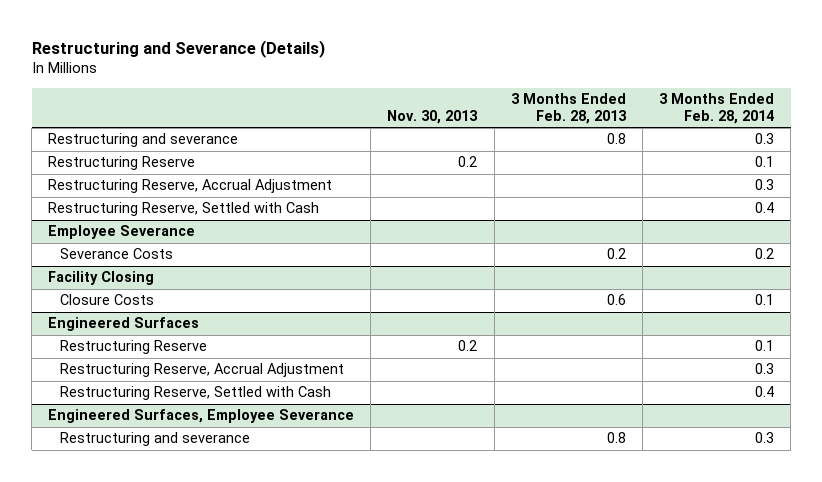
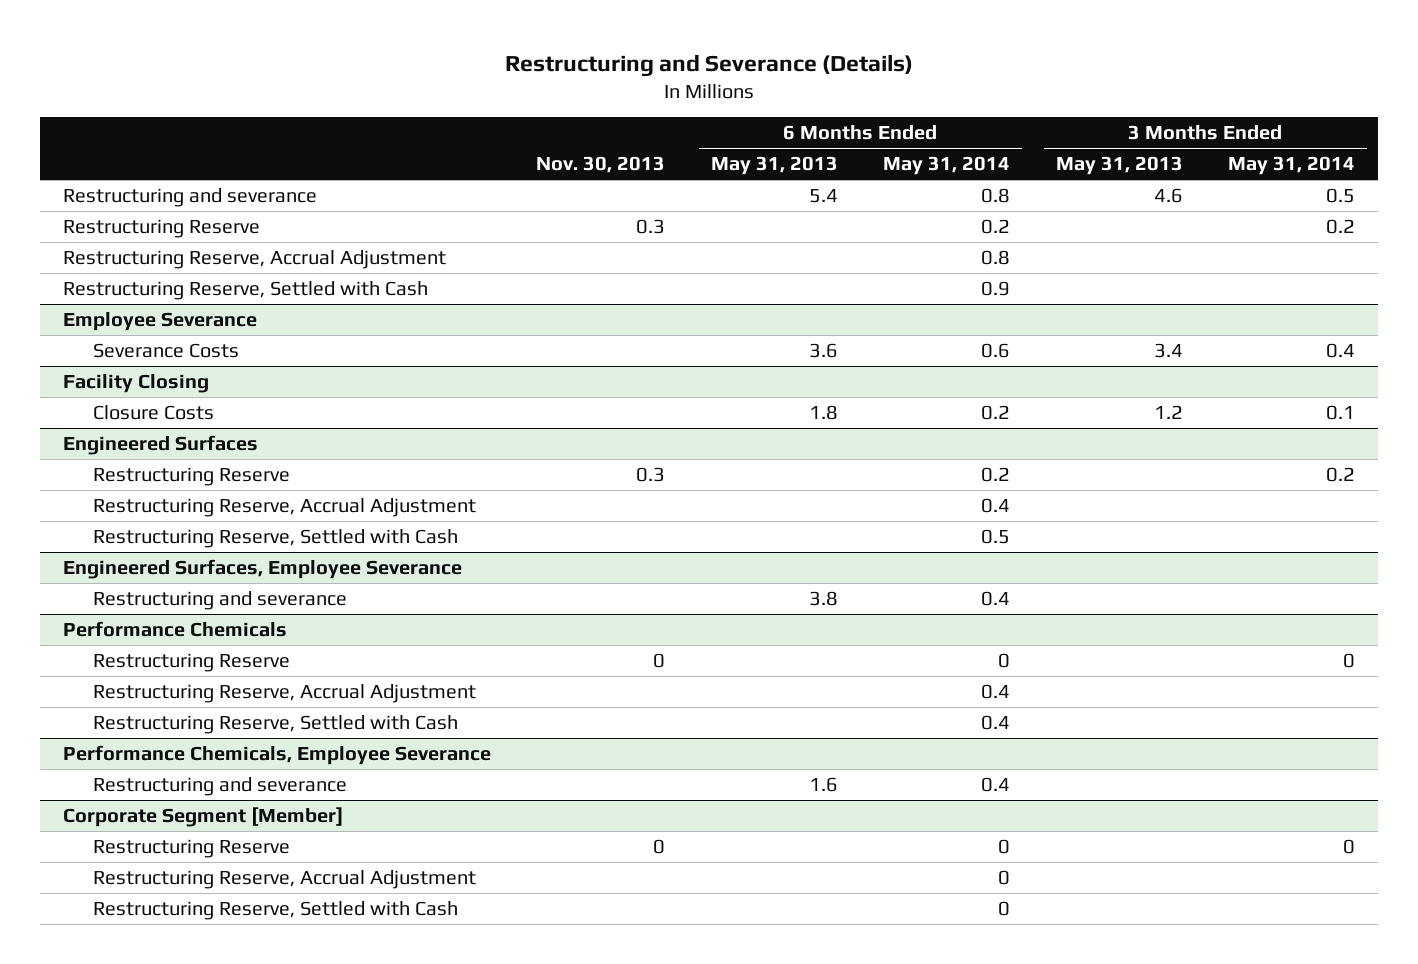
- | Nov. 30, 2013 | 3 Months Ended Feb. 28, 2013 | 3 Months Ended Feb. 28, 2014
+ | Nov. 30, 2013 | 6 Months Ended May 31, 2013 | 6 Months Ended May 31, 2014 | 3 Months Ended May 31, 2013 | 3 Months Ended May 31, 2014
- Restructuring Reserve | 0.2 | | 0.1
+ Restructuring Reserve | 0.3 | | 0.2 | | 0.2
@ Engineered Surfaces
- Restructuring Reserve | 0.2 | | 0.1
+ Restructuring Reserve | 0.3 | | 0.2 | | 0.2
+ Performance Chemicals
+ Restructuring Reserve | 0 | | 0 | | 0
+ Restructuring Reserve, Accrual Adjustment | | | 0.4 | |
+ Restructuring Reserve, Settled with Cash | | | 0.4 | |
+ Performance Chemicals, Employee Severance
+ Restructuring and severance | | 1.6 | 0.4 | |
+ Corporate Segment [Member]
+ Restructuring Reserve | 0 | | 0 | | 0
+ Restructuring Reserve, Accrual Adjustment | | | 0 | |
+ Restructuring Reserve, Settled with Cash | | | 0 | |

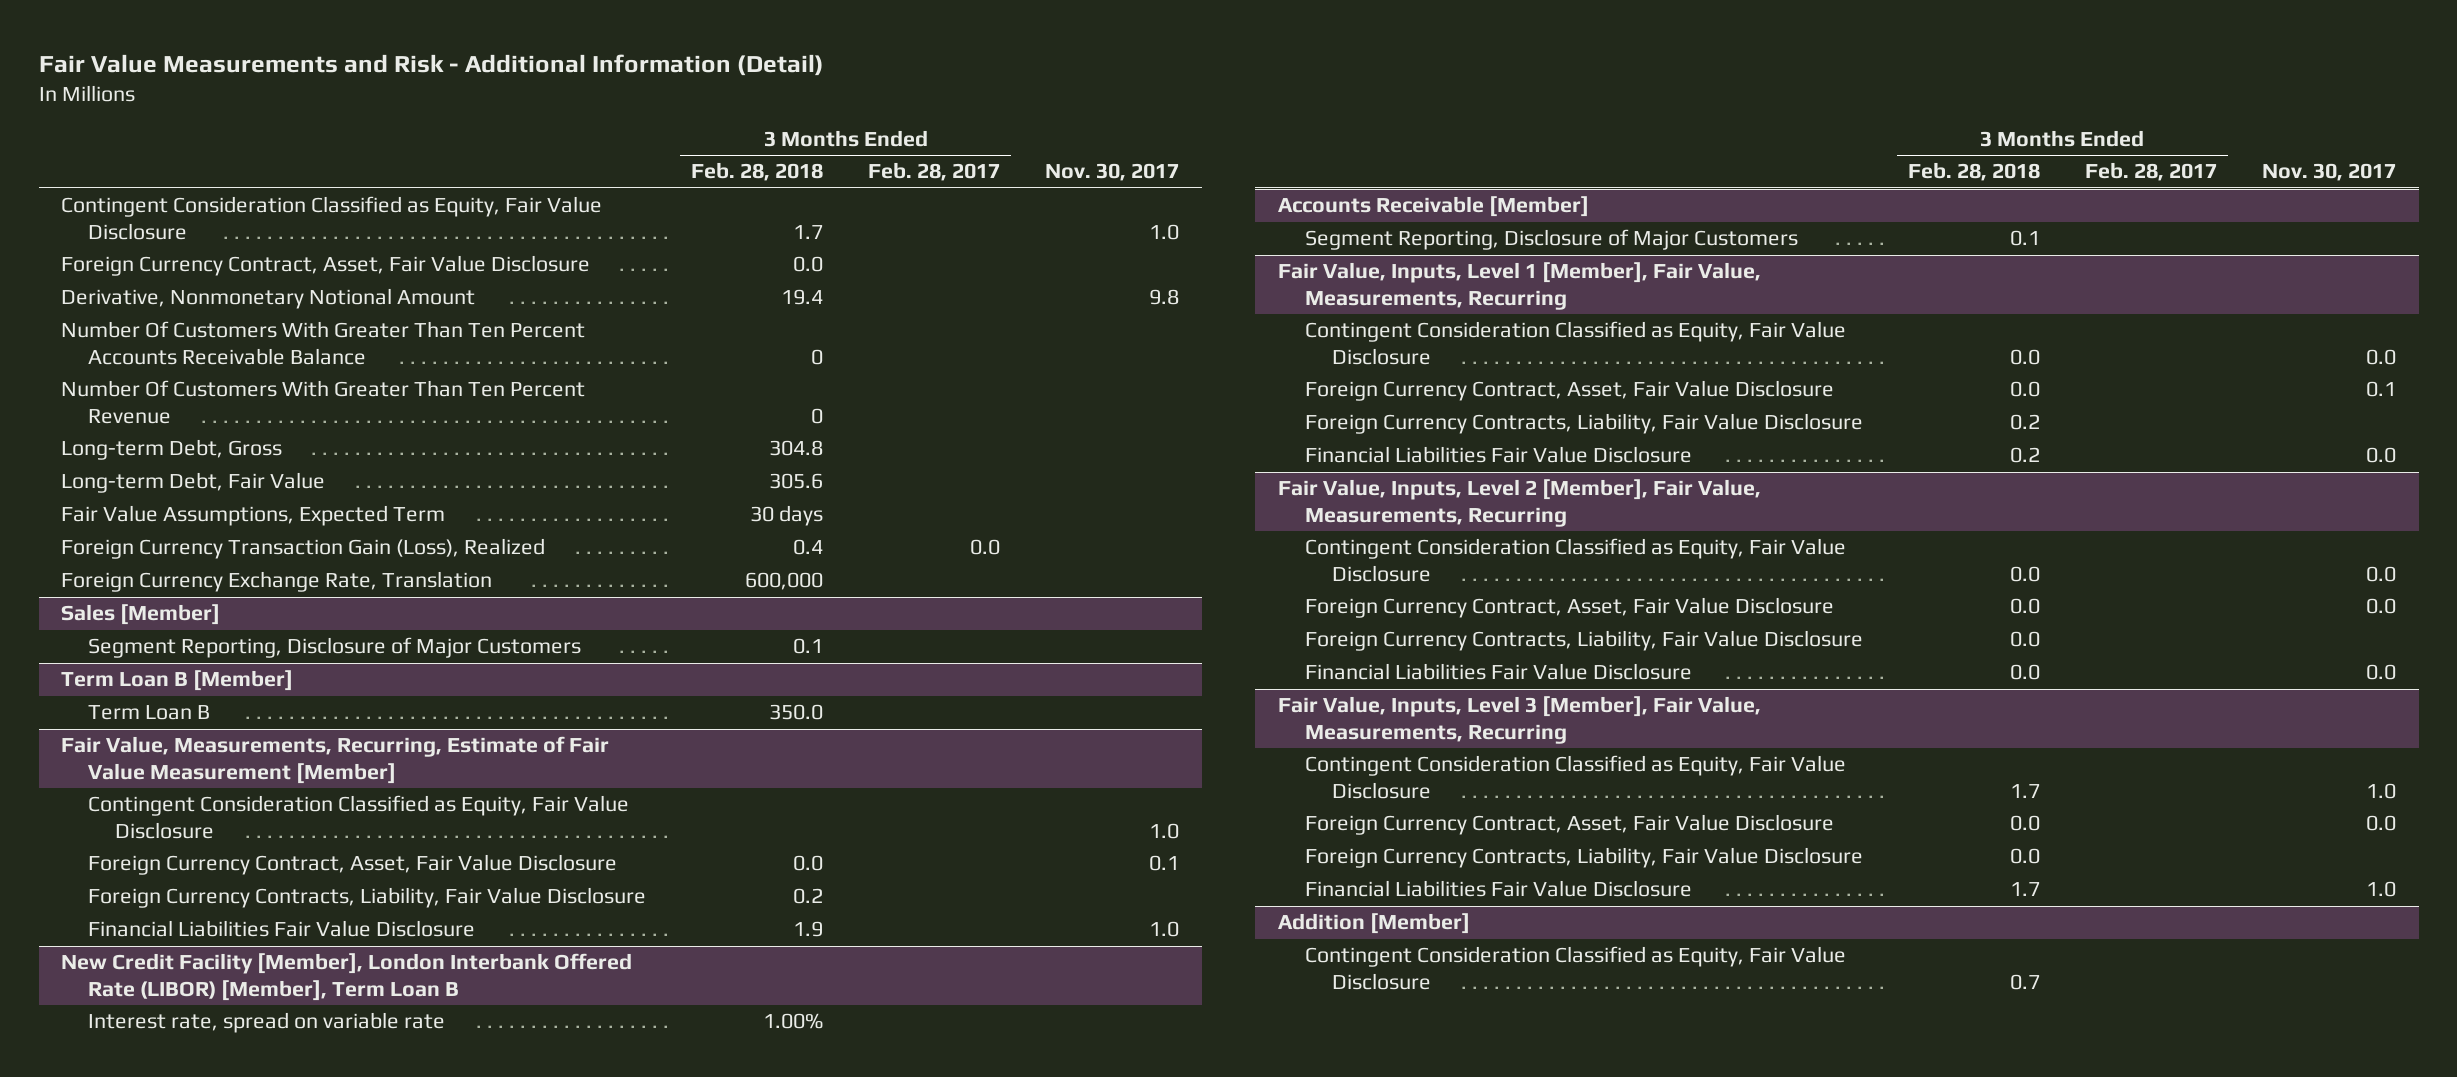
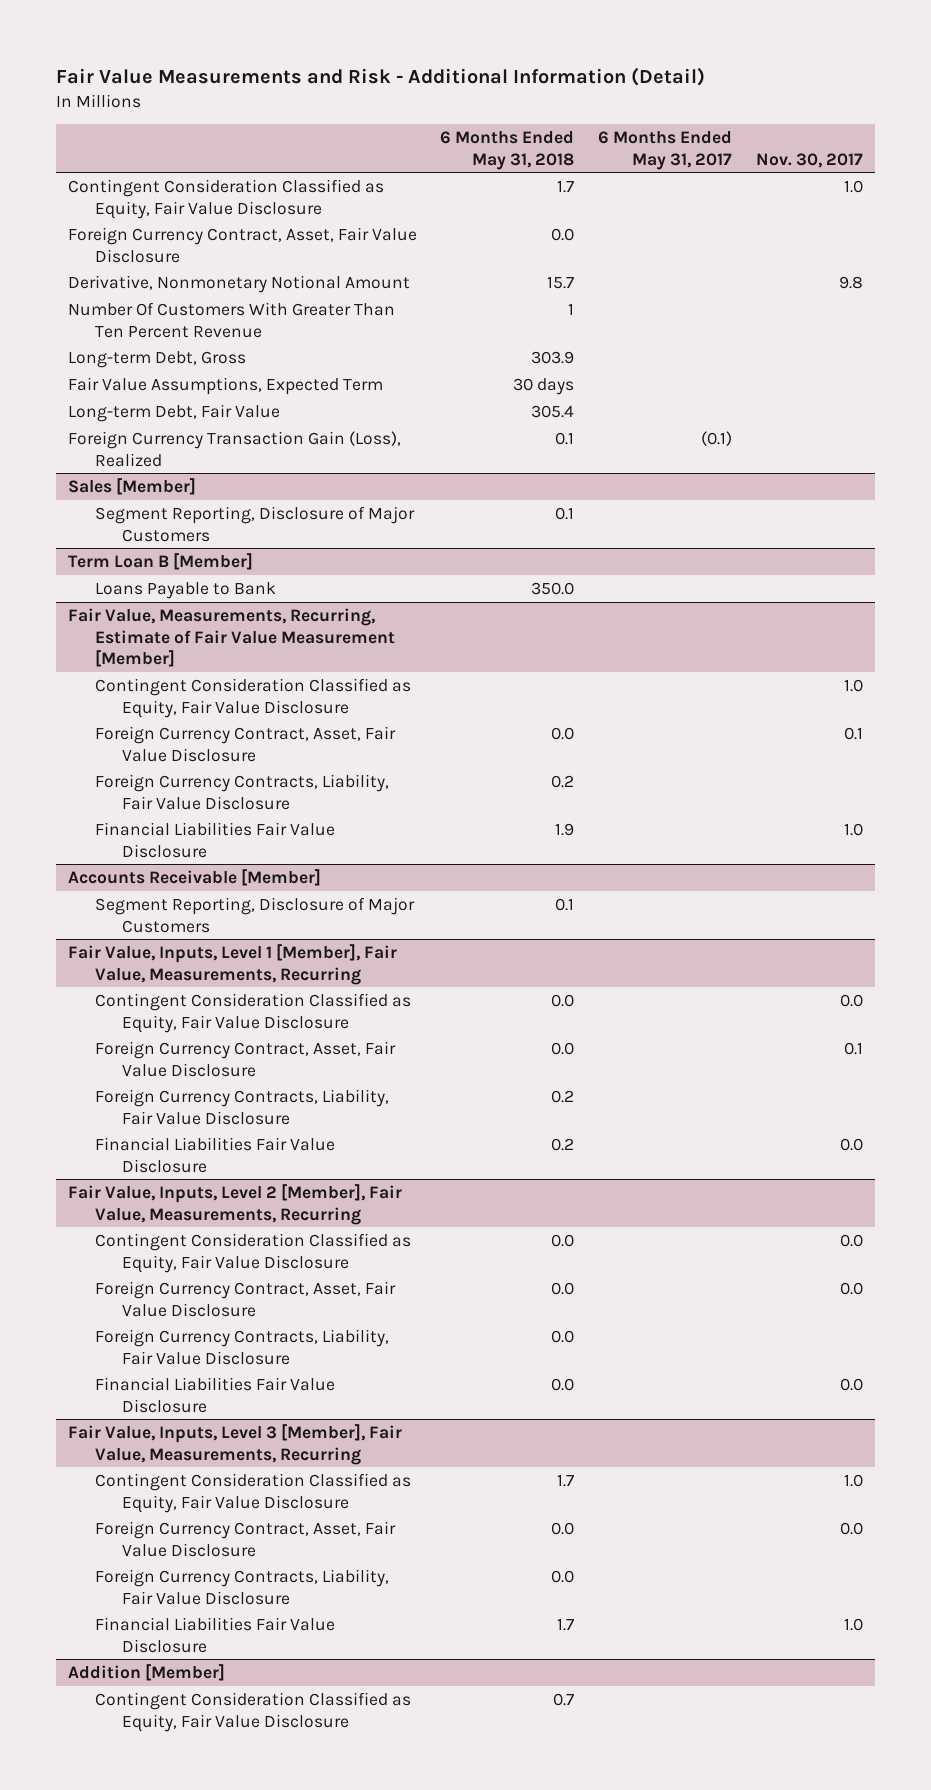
- | 3 Months Ended Feb. 28, 2018 | 3 Months Ended Feb. 28, 2017 | Nov. 30, 2017
+ | 6 Months Ended May 31, 2018 | 6 Months Ended May 31, 2017 | Nov. 30, 2017
- Number Of Customers With Greater Than Ten Percent Accounts Receivable Balance | 0 | |
moved down: Long-term Debt, Fair Value | 305.4 | |
- Foreign Currency Exchange Rate, Translation | 600,000 | |
@ Term Loan B [Member]
- Term Loan B | 350.0 | |
+ Loans Payable to Bank | 350.0 | |
- New Credit Facility [Member], London Interbank Offered Rate (LIBOR) [Member], Term Loan B
- Interest rate, spread on variable rate | 1.00% | |

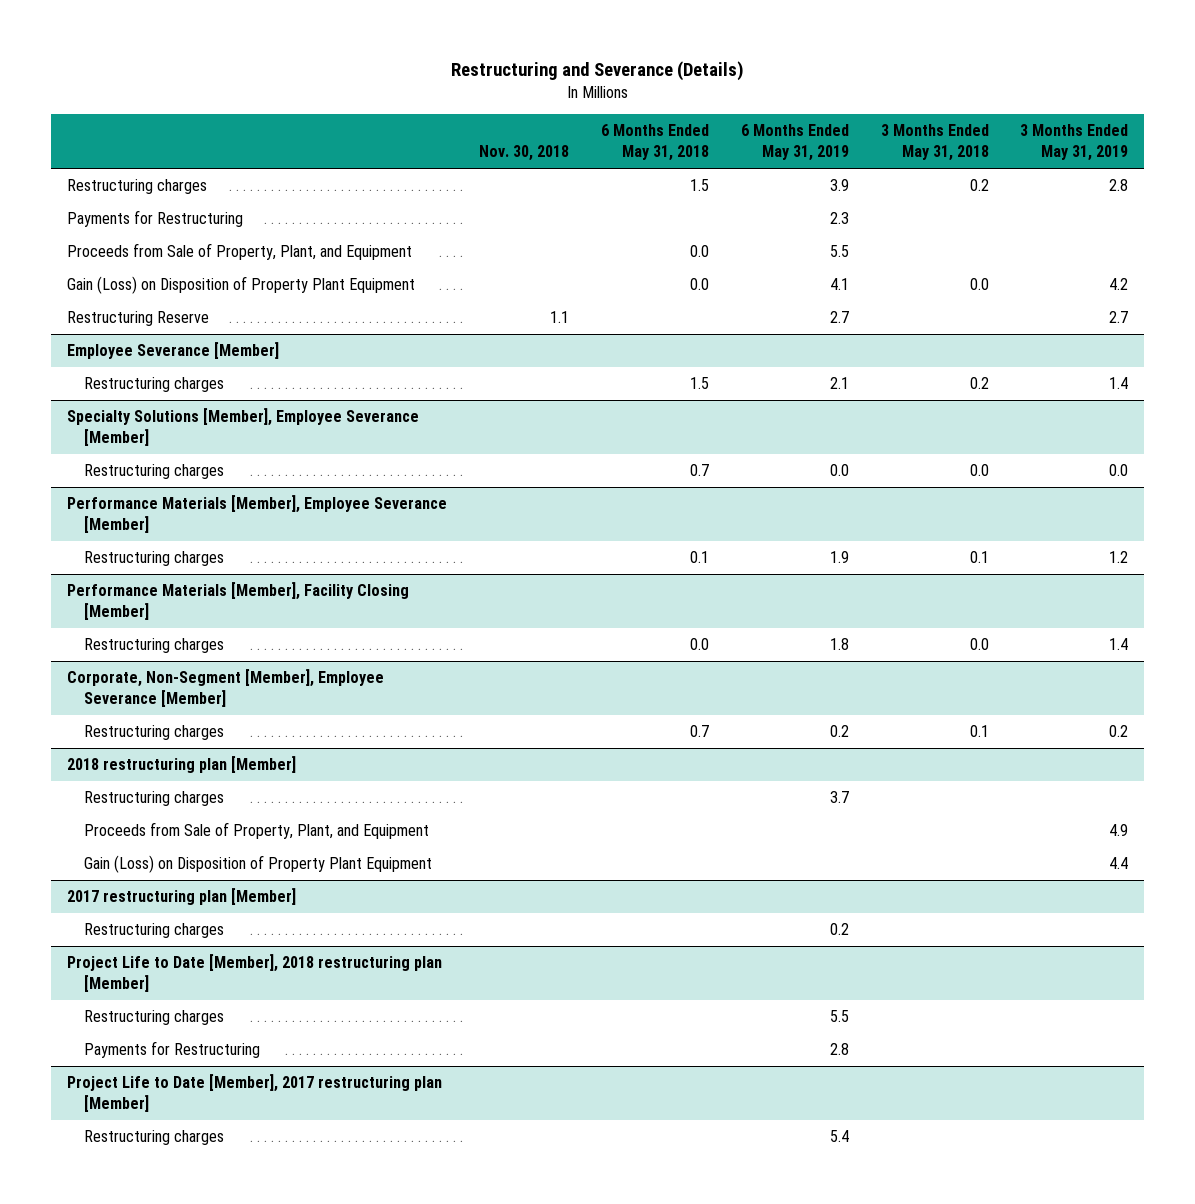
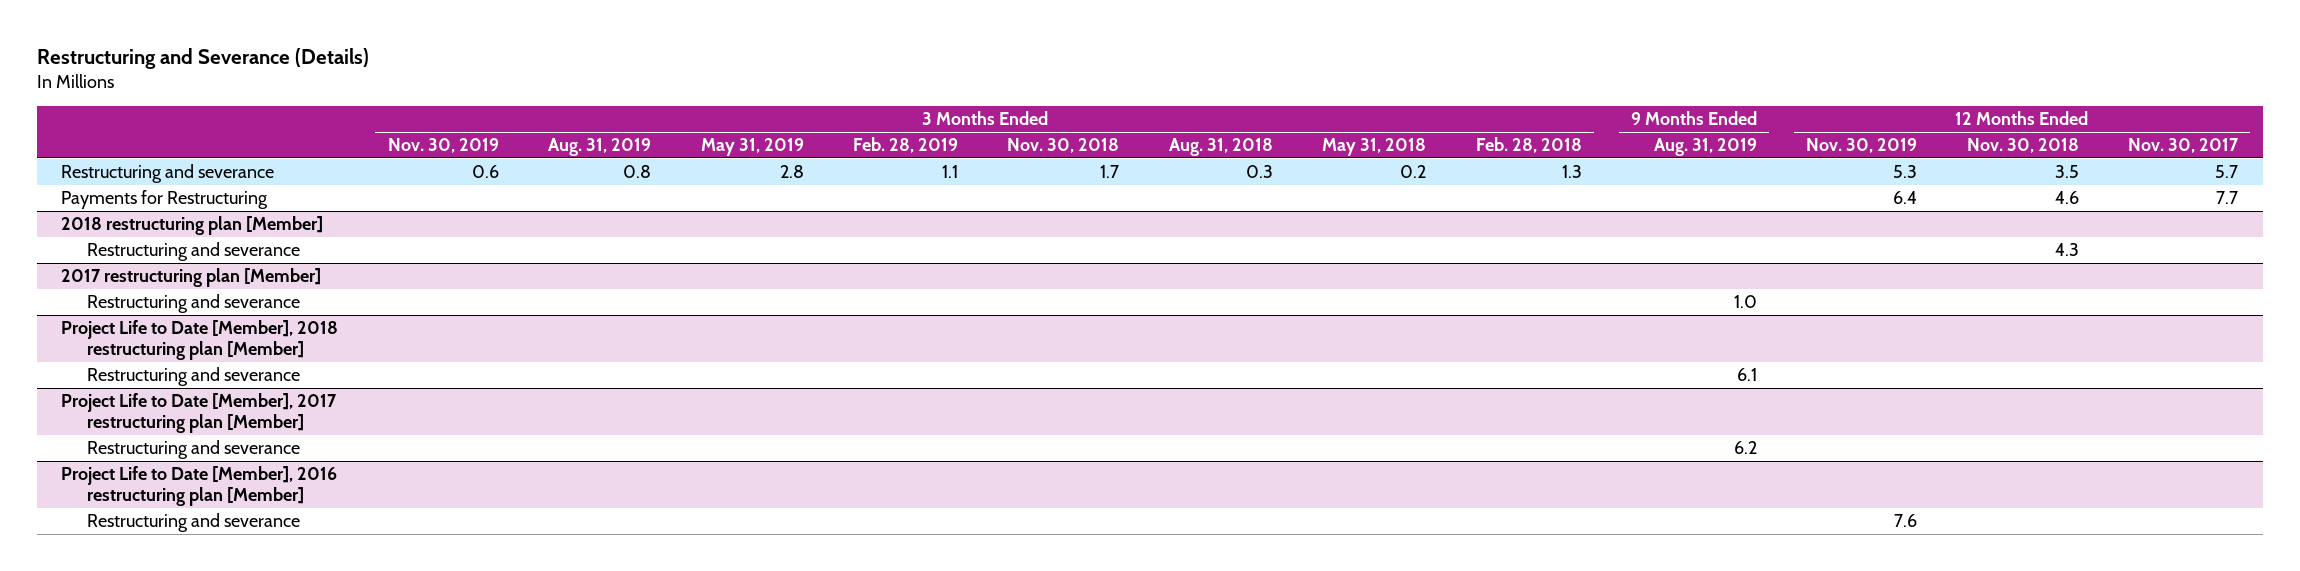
- | Nov. 30, 2018 | 6 Months Ended May 31, 2018 | 6 Months Ended May 31, 2019 | 3 Months Ended May 31, 2018 | 3 Months Ended May 31, 2019
+ | 3 Months Ended Nov. 30, 2019 | 3 Months Ended Aug. 31, 2019 | 3 Months Ended May 31, 2019 | 3 Months Ended Feb. 28, 2019 | 3 Months Ended Nov. 30, 2018 | 3 Months Ended Aug. 31, 2018 | 3 Months Ended May 31, 2018 | 3 Months Ended Feb. 28, 2018 | 9 Months Ended Aug. 31, 2019 | 12 Months Ended Nov. 30, 2019 | 12 Months Ended Nov. 30, 2018 | 12 Months Ended Nov. 30, 2017
- Restructuring charges | | 1.5 | 3.9 | 0.2 | 2.8
+ Restructuring and severance | 0.6 | 0.8 | 2.8 | 1.1 | 1.7 | 0.3 | 0.2 | 1.3 | | 5.3 | 3.5 | 5.7
- Proceeds from Sale of Property, Plant, and Equipment | | 0.0 | 5.5 | |
- Gain (Loss) on Disposition of Property Plant Equipment | | 0.0 | 4.1 | 0.0 | 4.2
- Restructuring Reserve | 1.1 | | 2.7 | | 2.7
- Employee Severance [Member]
- Restructuring charges | | 1.5 | 2.1 | 0.2 | 1.4
- Specialty Solutions [Member], Employee Severance [Member]
- Restructuring charges | | 0.7 | 0.0 | 0.0 | 0.0
- Performance Materials [Member], Employee Severance [Member]
- Restructuring charges | | 0.1 | 1.9 | 0.1 | 1.2
- Performance Materials [Member], Facility Closing [Member]
- Restructuring charges | | 0.0 | 1.8 | 0.0 | 1.4
- Corporate, Non-Segment [Member], Employee Severance [Member]
- Restructuring charges | | 0.7 | 0.2 | 0.1 | 0.2
@ 2018 restructuring plan [Member]
- Restructuring charges | | | 3.7 | |
- Proceeds from Sale of Property, Plant, and Equipment | | | | | 4.9
- Gain (Loss) on Disposition of Property Plant Equipment | | | | | 4.4
+ Restructuring and severance | | | | | | | | | | | 4.3 |
@ 2017 restructuring plan [Member]
- Restructuring charges | | | 0.2 | |
+ Restructuring and severance | | | | | | | | | 1.0 | | |
@ Project Life to Date [Member], 2018 restructuring plan [Member]
- Restructuring charges | | | 5.5 | |
- Payments for Restructuring | | | 2.8 | |
+ Restructuring and severance | | | | | | | | | 6.1 | | |
@ Project Life to Date [Member], 2017 restructuring plan [Member]
- Restructuring charges | | | 5.4 | |
+ Restructuring and severance | | | | | | | | | 6.2 | | |
+ Project Life to Date [Member], 2016 restructuring plan [Member]
+ Restructuring and severance | | | | | | | | | | 7.6 | |

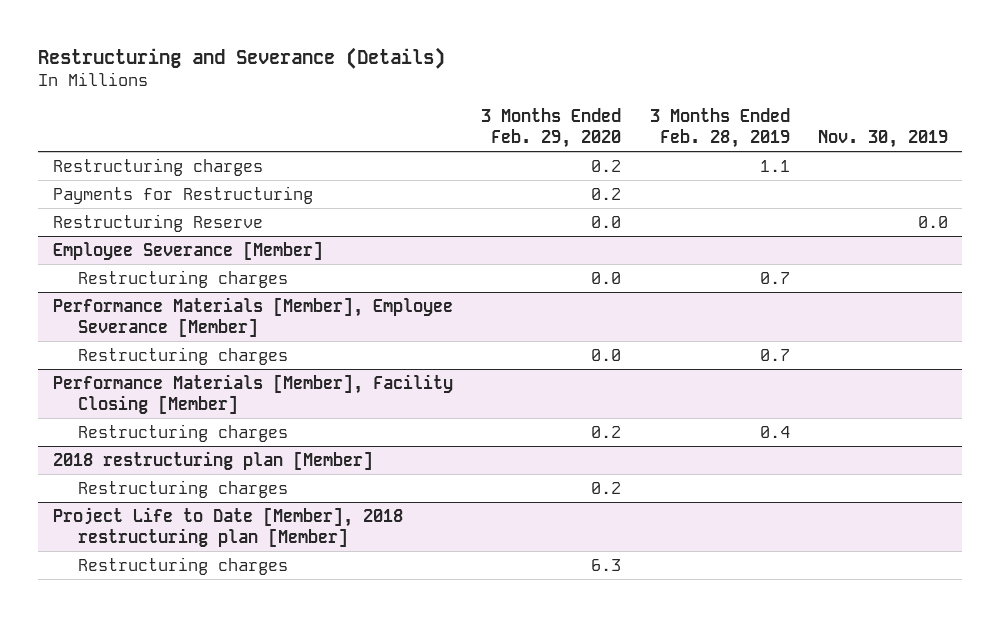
- | 3 Months Ended Nov. 30, 2019 | 3 Months Ended Aug. 31, 2019 | 3 Months Ended May 31, 2019 | 3 Months Ended Feb. 28, 2019 | 3 Months Ended Nov. 30, 2018 | 3 Months Ended Aug. 31, 2018 | 3 Months Ended May 31, 2018 | 3 Months Ended Feb. 28, 2018 | 9 Months Ended Aug. 31, 2019 | 12 Months Ended Nov. 30, 2019 | 12 Months Ended Nov. 30, 2018 | 12 Months Ended Nov. 30, 2017
+ | 3 Months Ended Feb. 29, 2020 | 3 Months Ended Feb. 28, 2019 | Nov. 30, 2019
- Restructuring and severance | 0.6 | 0.8 | 2.8 | 1.1 | 1.7 | 0.3 | 0.2 | 1.3 | | 5.3 | 3.5 | 5.7
+ Restructuring charges | 0.2 | 1.1 |
+ Restructuring Reserve | 0.0 | | 0.0
+ Employee Severance [Member]
+ Restructuring charges | 0.0 | 0.7 |
+ Performance Materials [Member], Employee Severance [Member]
+ Restructuring charges | 0.0 | 0.7 |
+ Performance Materials [Member], Facility Closing [Member]
+ Restructuring charges | 0.2 | 0.4 |
@ 2018 restructuring plan [Member]
- Restructuring and severance | | | | | | | | | | | 4.3 |
- 2017 restructuring plan [Member]
- Restructuring and severance | | | | | | | | | 1.0 | | |
@ 2018 restructuring plan [Member]
+ Restructuring charges | 0.2 | |
@ Project Life to Date [Member], 2018 restructuring plan [Member]
- Restructuring and severance | | | | | | | | | 6.1 | | |
- Project Life to Date [Member], 2017 restructuring plan [Member]
- Restructuring and severance | | | | | | | | | 6.2 | | |
- Project Life to Date [Member], 2016 restructuring plan [Member]
- Restructuring and severance | | | | | | | | | | 7.6 | |
@ Project Life to Date [Member], 2018 restructuring plan [Member]
+ Restructuring charges | 6.3 | |

